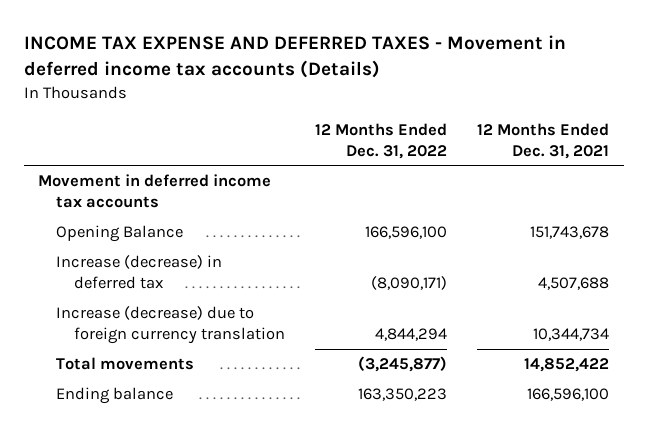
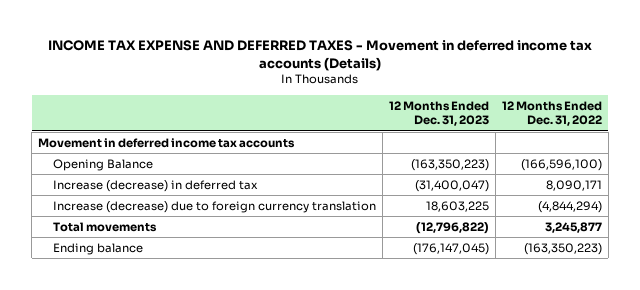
- | 12 Months Ended Dec. 31, 2022 | 12 Months Ended Dec. 31, 2021
+ | 12 Months Ended Dec. 31, 2023 | 12 Months Ended Dec. 31, 2022
- Opening Balance | 166,596,100 | 151,743,678
- Increase (decrease) in deferred tax | (8,090,171) | 4,507,688
- Increase (decrease) due to foreign currency translation | 4,844,294 | 10,344,734
- Total movements | (3,245,877) | 14,852,422
- Ending balance | 163,350,223 | 166,596,100
+ Opening Balance | (163,350,223) | (166,596,100)
+ Increase (decrease) in deferred tax | (31,400,047) | 8,090,171
+ Increase (decrease) due to foreign currency translation | 18,603,225 | (4,844,294)
+ Total movements | (12,796,822) | 3,245,877
+ Ending balance | (176,147,045) | (163,350,223)

